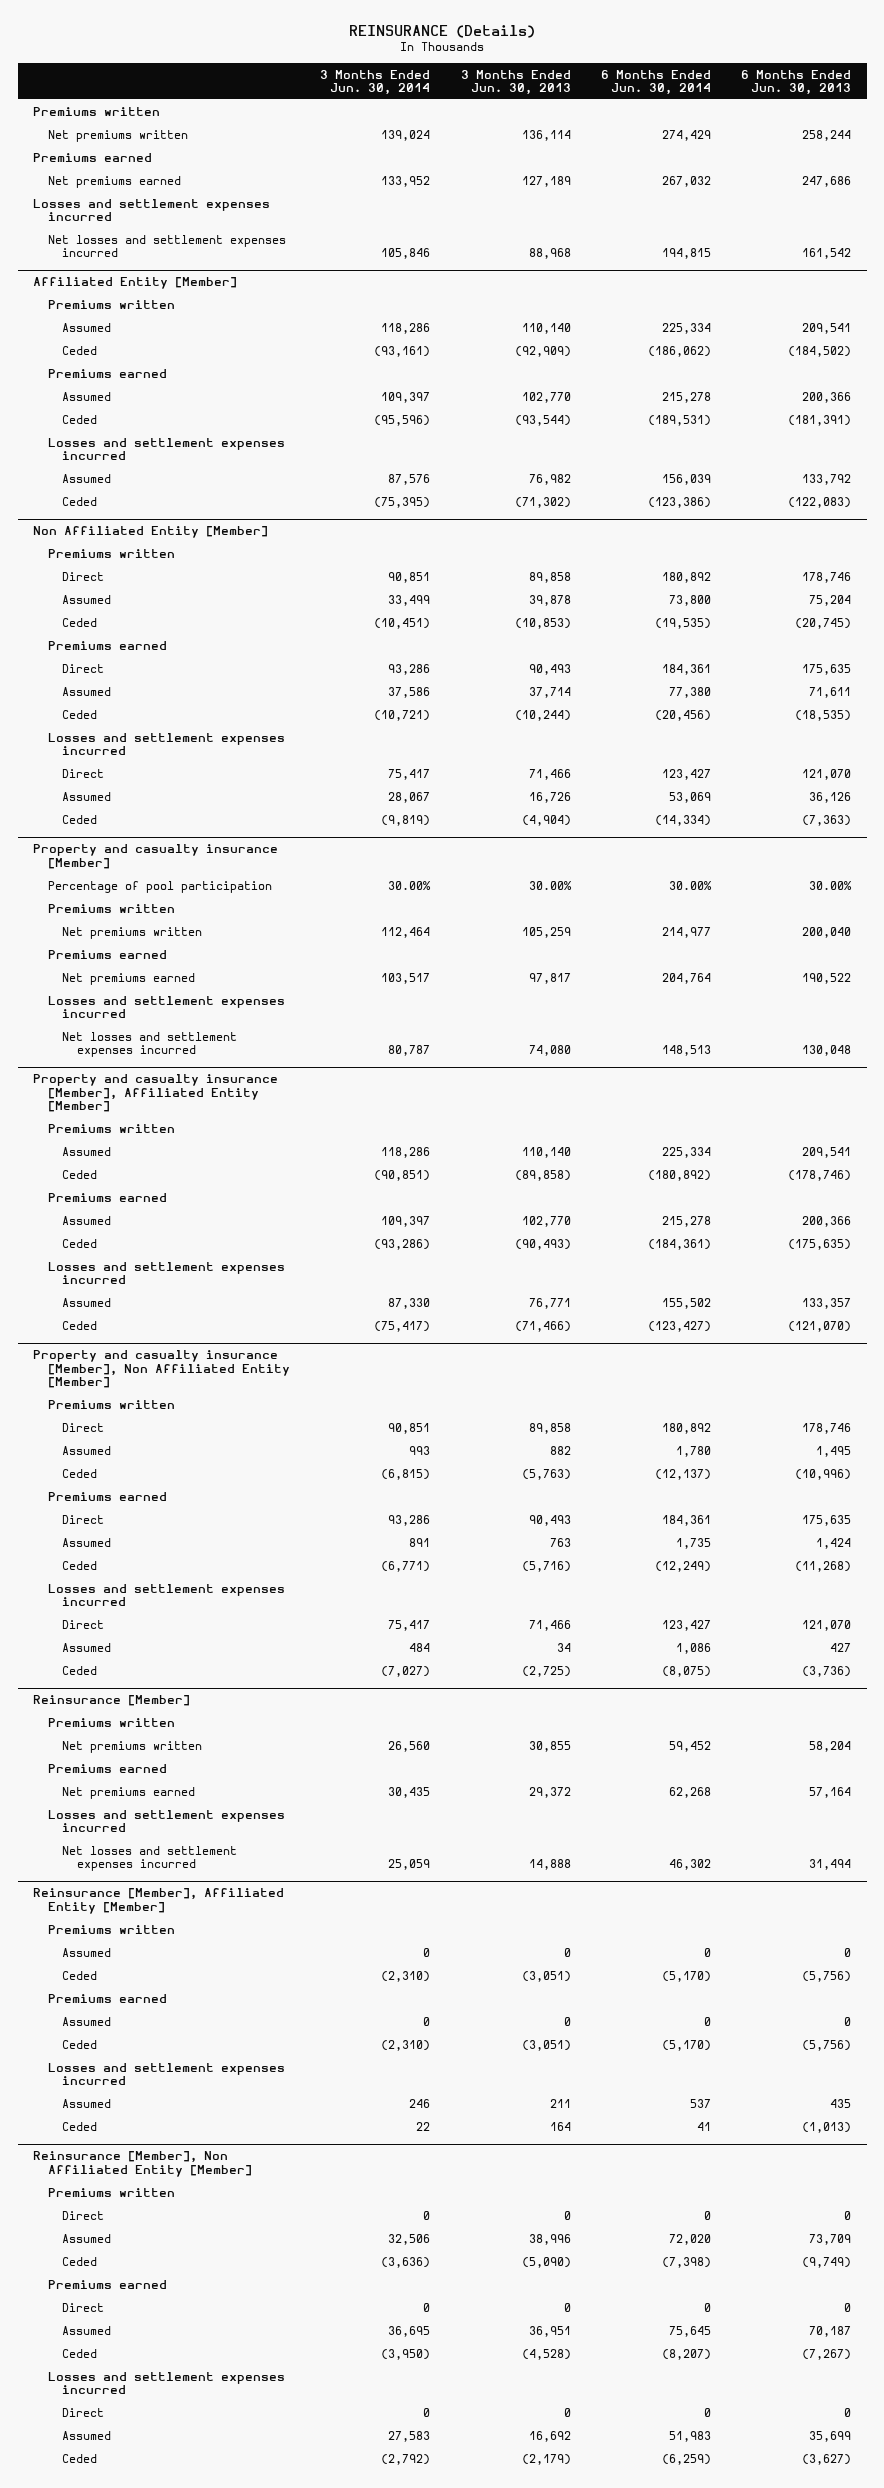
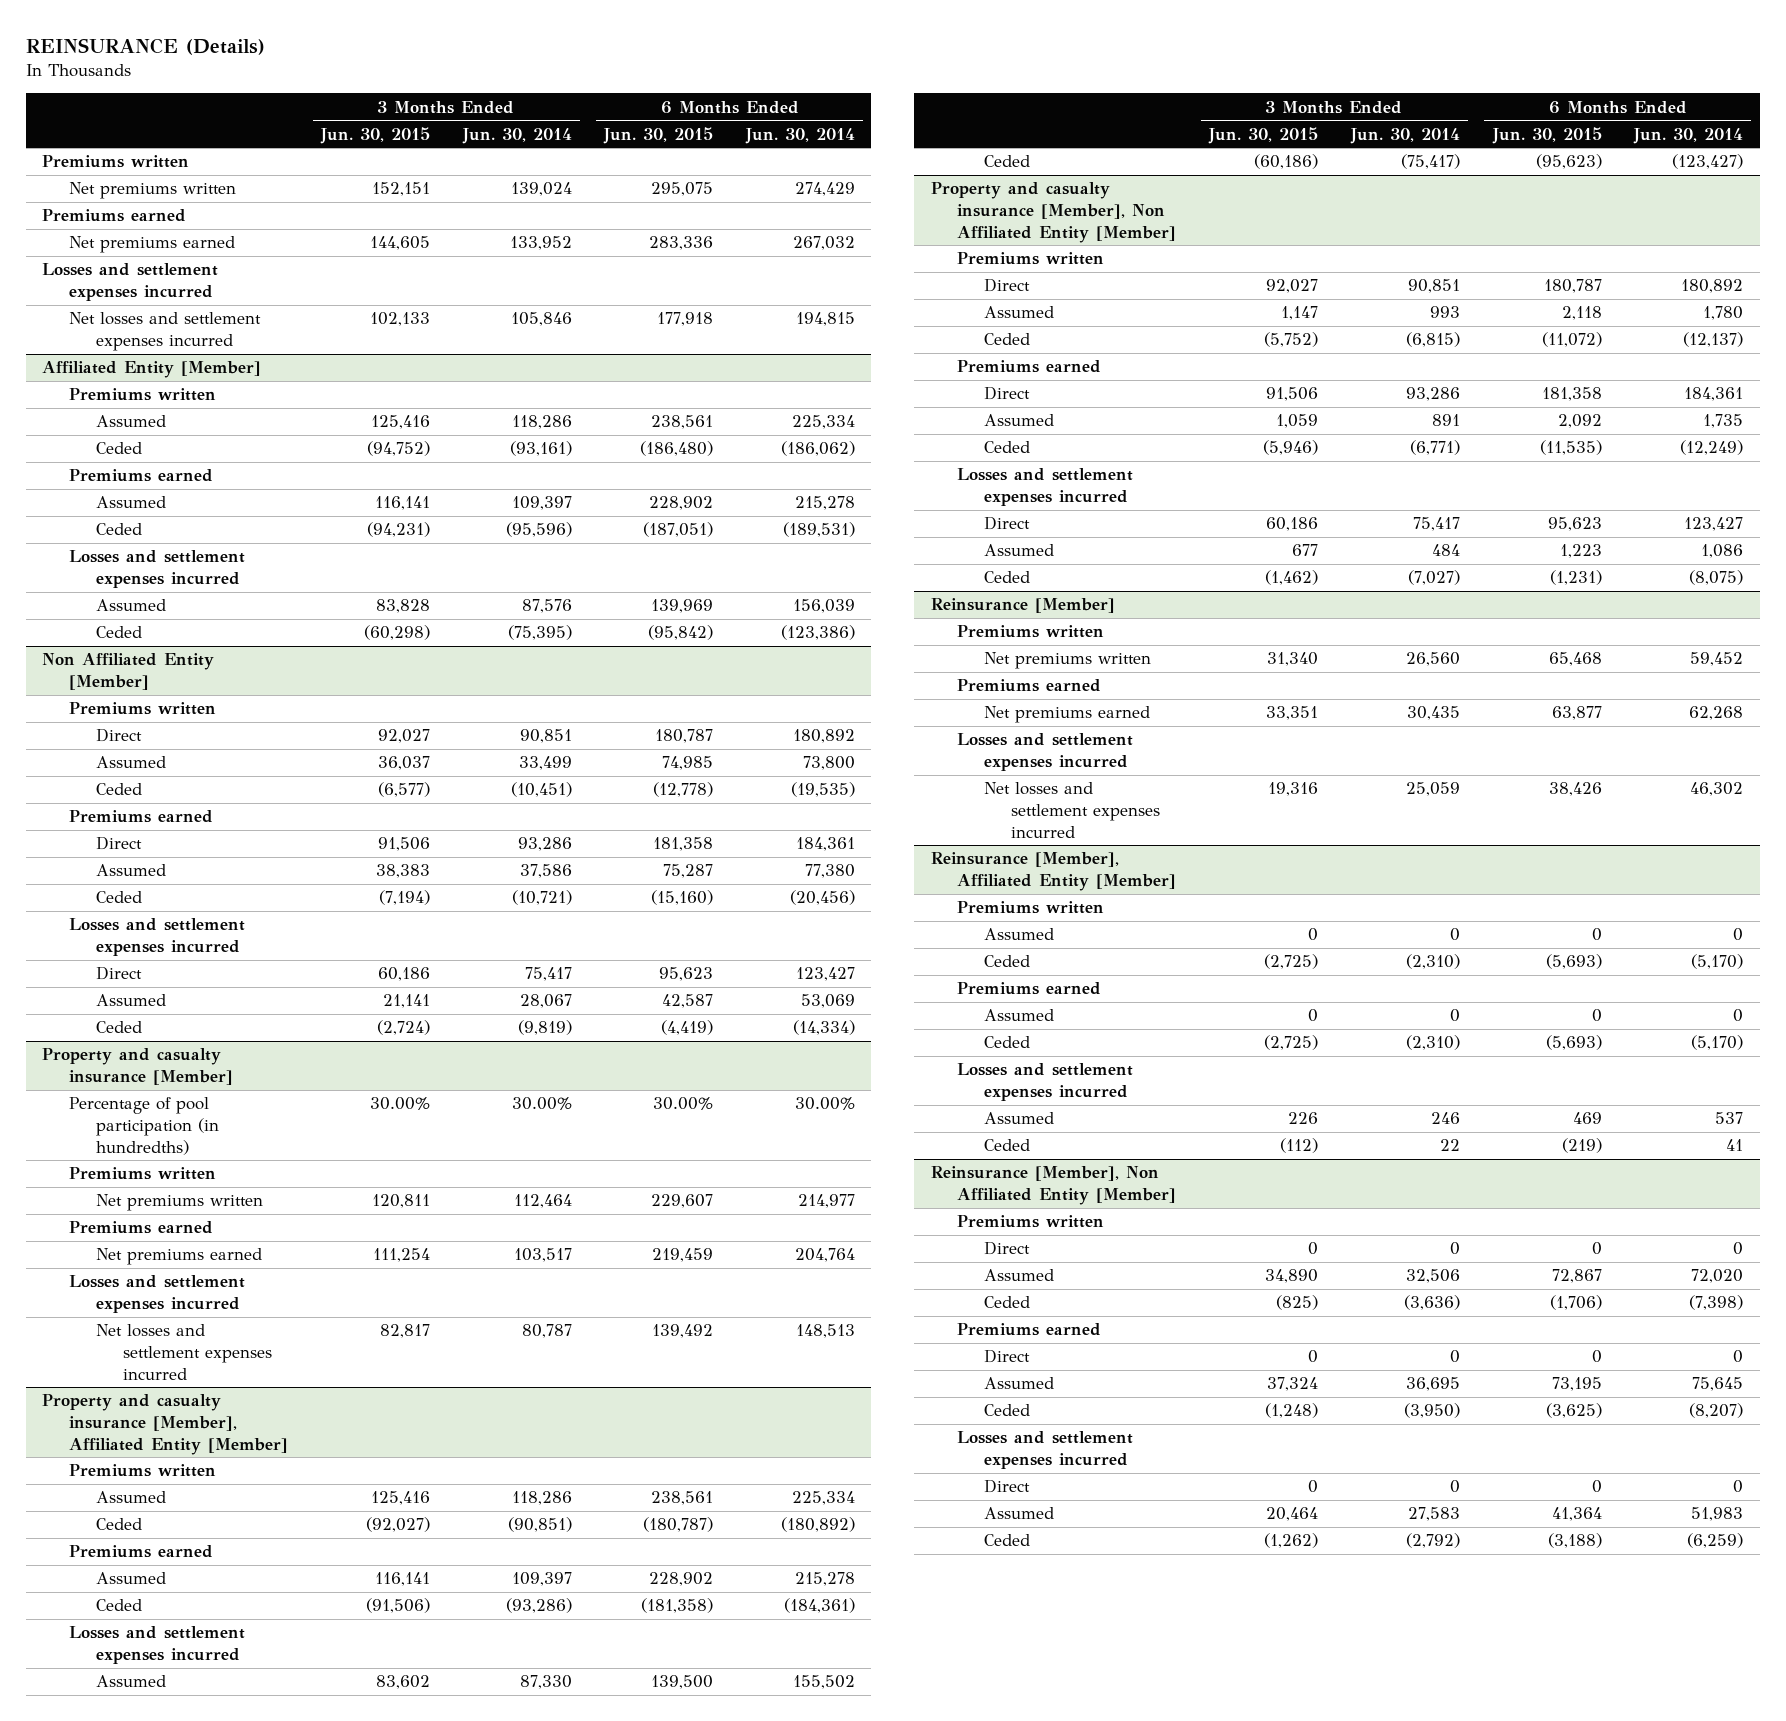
- | 3 Months Ended Jun. 30, 2014 | 3 Months Ended Jun. 30, 2013 | 6 Months Ended Jun. 30, 2014 | 6 Months Ended Jun. 30, 2013
+ | 3 Months Ended Jun. 30, 2015 | 3 Months Ended Jun. 30, 2014 | 6 Months Ended Jun. 30, 2015 | 6 Months Ended Jun. 30, 2014
@ Property and casualty insurance [Member]
- Percentage of pool participation | 30.00% | 30.00% | 30.00% | 30.00%
+ Percentage of pool participation (in hundredths) | 30.00% | 30.00% | 30.00% | 30.00%

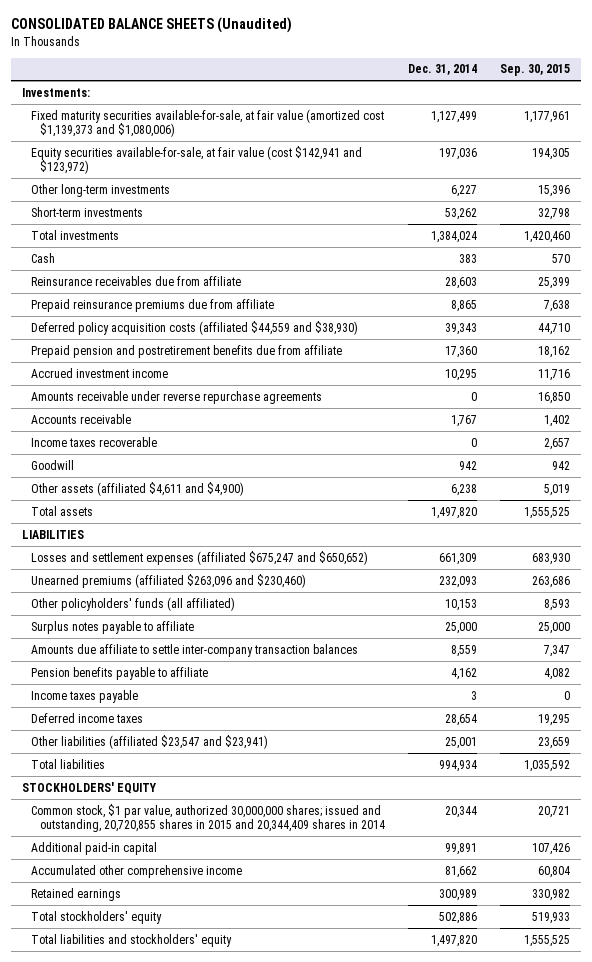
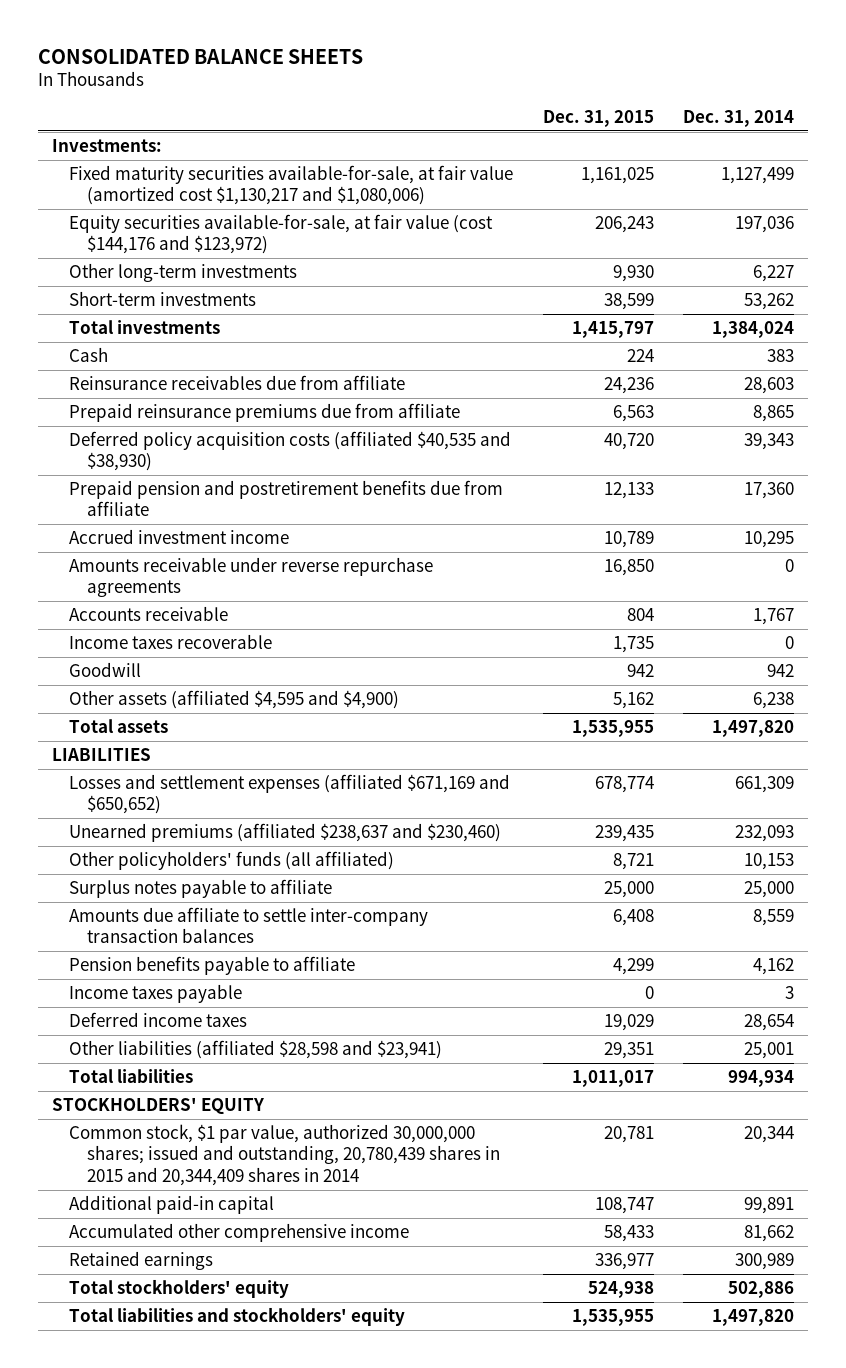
- CONSOLIDATED BALANCE SHEETS (Unaudited)
+ CONSOLIDATED BALANCE SHEETS
- | Dec. 31, 2014 | Sep. 30, 2015
+ | Dec. 31, 2015 | Dec. 31, 2014
- Fixed maturity securities available-for-sale, at fair value (amortized cost $1,139,373 and $1,080,006) | 1,127,499 | 1,177,961
- Equity securities available-for-sale, at fair value (cost $142,941 and $123,972) | 197,036 | 194,305
+ Fixed maturity securities available-for-sale, at fair value (amortized cost $1,130,217 and $1,080,006) | 1,161,025 | 1,127,499
+ Equity securities available-for-sale, at fair value (cost $144,176 and $123,972) | 206,243 | 197,036
- Deferred policy acquisition costs (affiliated $44,559 and $38,930) | 39,343 | 44,710
+ Deferred policy acquisition costs (affiliated $40,535 and $38,930) | 40,720 | 39,343
- Other assets (affiliated $4,611 and $4,900) | 6,238 | 5,019
+ Other assets (affiliated $4,595 and $4,900) | 5,162 | 6,238
- Losses and settlement expenses (affiliated $675,247 and $650,652) | 661,309 | 683,930
- Unearned premiums (affiliated $263,096 and $230,460) | 232,093 | 263,686
+ Losses and settlement expenses (affiliated $671,169 and $650,652) | 678,774 | 661,309
+ Unearned premiums (affiliated $238,637 and $230,460) | 239,435 | 232,093
- Other liabilities (affiliated $23,547 and $23,941) | 25,001 | 23,659
+ Other liabilities (affiliated $28,598 and $23,941) | 29,351 | 25,001
- Common stock, $1 par value, authorized 30,000,000 shares; issued and outstanding, 20,720,855 shares in 2015 and 20,344,409 shares in 2014 | 20,344 | 20,721
+ Common stock, $1 par value, authorized 30,000,000 shares; issued and outstanding, 20,780,439 shares in 2015 and 20,344,409 shares in 2014 | 20,781 | 20,344

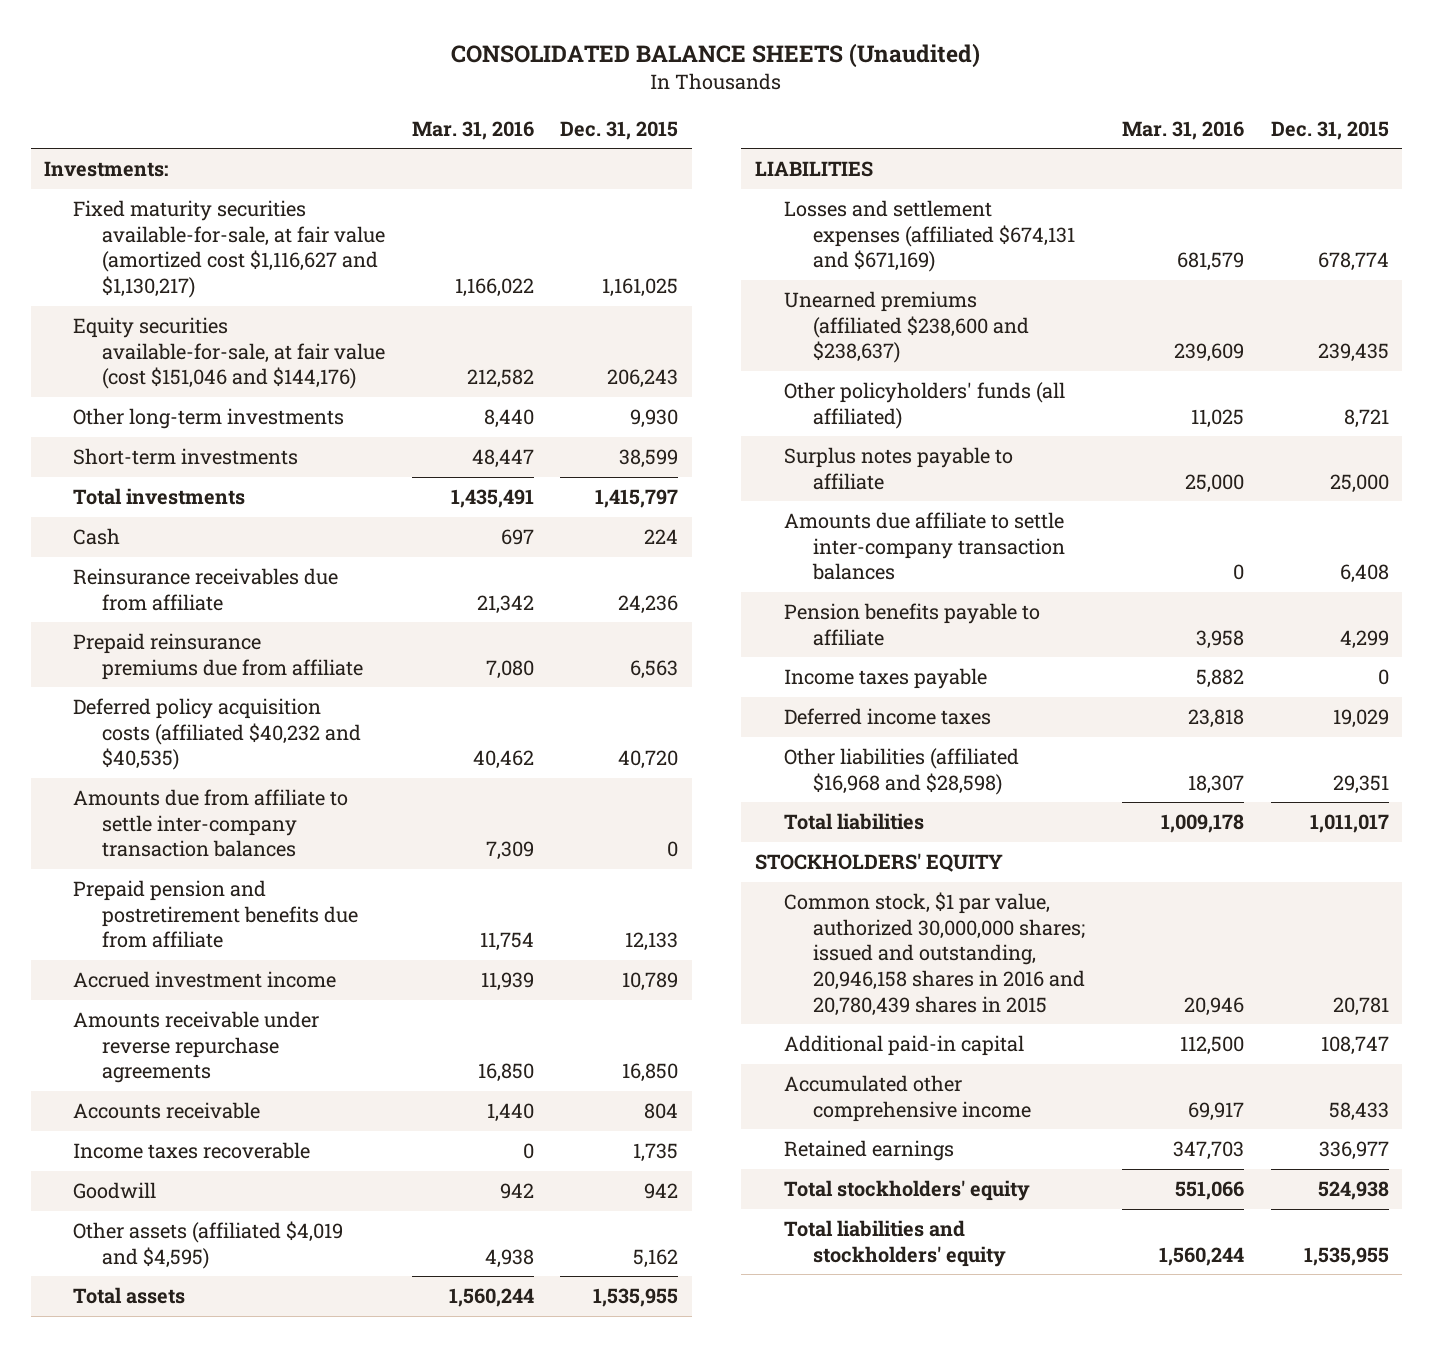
- CONSOLIDATED BALANCE SHEETS
+ CONSOLIDATED BALANCE SHEETS (Unaudited)
- | Dec. 31, 2015 | Dec. 31, 2014
+ | Mar. 31, 2016 | Dec. 31, 2015
- Fixed maturity securities available-for-sale, at fair value (amortized cost $1,130,217 and $1,080,006) | 1,161,025 | 1,127,499
- Equity securities available-for-sale, at fair value (cost $144,176 and $123,972) | 206,243 | 197,036
+ Fixed maturity securities available-for-sale, at fair value (amortized cost $1,116,627 and $1,130,217) | 1,166,022 | 1,161,025
+ Equity securities available-for-sale, at fair value (cost $151,046 and $144,176) | 212,582 | 206,243
- Deferred policy acquisition costs (affiliated $40,535 and $38,930) | 40,720 | 39,343
+ Deferred policy acquisition costs (affiliated $40,232 and $40,535) | 40,462 | 40,720
+ Amounts due from affiliate to settle inter-company transaction balances | 7,309 | 0
- Other assets (affiliated $4,595 and $4,900) | 5,162 | 6,238
+ Other assets (affiliated $4,019 and $4,595) | 4,938 | 5,162
- Losses and settlement expenses (affiliated $671,169 and $650,652) | 678,774 | 661,309
- Unearned premiums (affiliated $238,637 and $230,460) | 239,435 | 232,093
+ Losses and settlement expenses (affiliated $674,131 and $671,169) | 681,579 | 678,774
+ Unearned premiums (affiliated $238,600 and $238,637) | 239,609 | 239,435
- Other liabilities (affiliated $28,598 and $23,941) | 29,351 | 25,001
+ Other liabilities (affiliated $16,968 and $28,598) | 18,307 | 29,351
- Common stock, $1 par value, authorized 30,000,000 shares; issued and outstanding, 20,780,439 shares in 2015 and 20,344,409 shares in 2014 | 20,781 | 20,344
+ Common stock, $1 par value, authorized 30,000,000 shares; issued and outstanding, 20,946,158 shares in 2016 and 20,780,439 shares in 2015 | 20,946 | 20,781

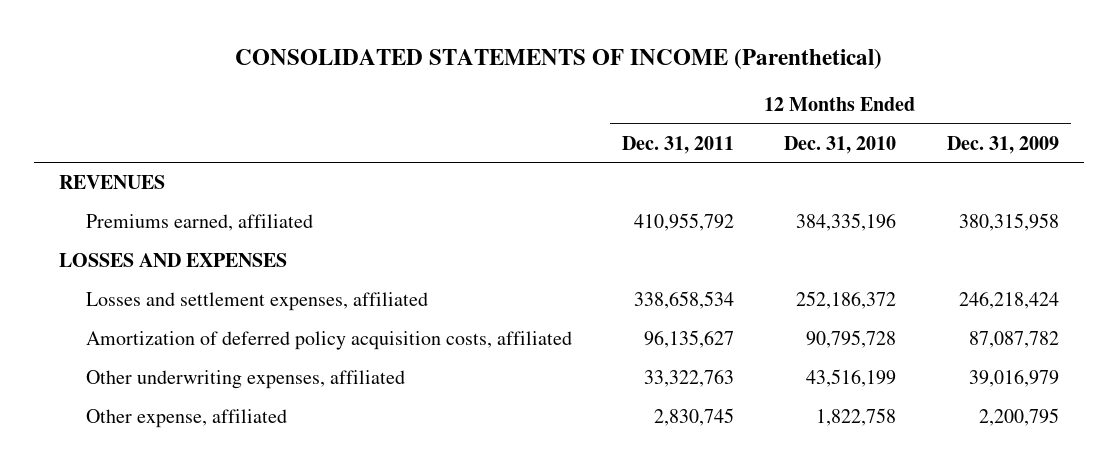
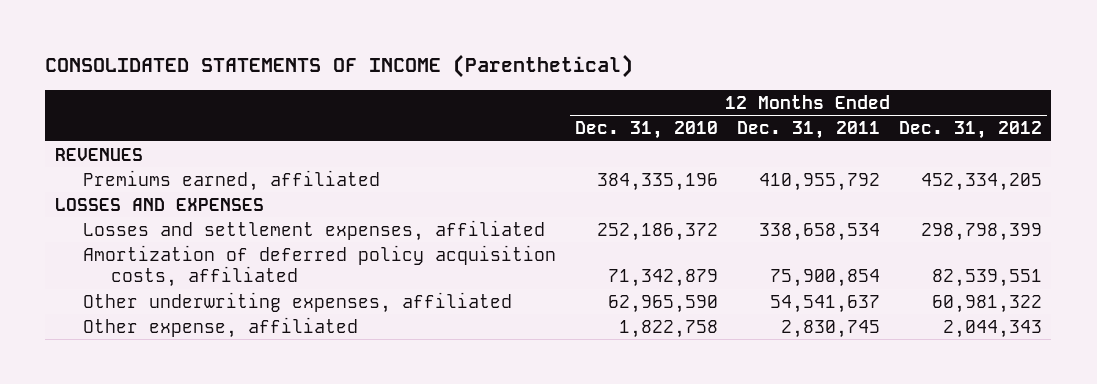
- | 12 Months Ended Dec. 31, 2011 | 12 Months Ended Dec. 31, 2010 | 12 Months Ended Dec. 31, 2009
+ | 12 Months Ended Dec. 31, 2010 | 12 Months Ended Dec. 31, 2011 | 12 Months Ended Dec. 31, 2012
- Amortization of deferred policy acquisition costs, affiliated | 96,135,627 | 90,795,728 | 87,087,782
- Other underwriting expenses, affiliated | 33,322,763 | 43,516,199 | 39,016,979
+ Amortization of deferred policy acquisition costs, affiliated | 71,342,879 | 75,900,854 | 82,539,551
+ Other underwriting expenses, affiliated | 62,965,590 | 54,541,637 | 60,981,322

